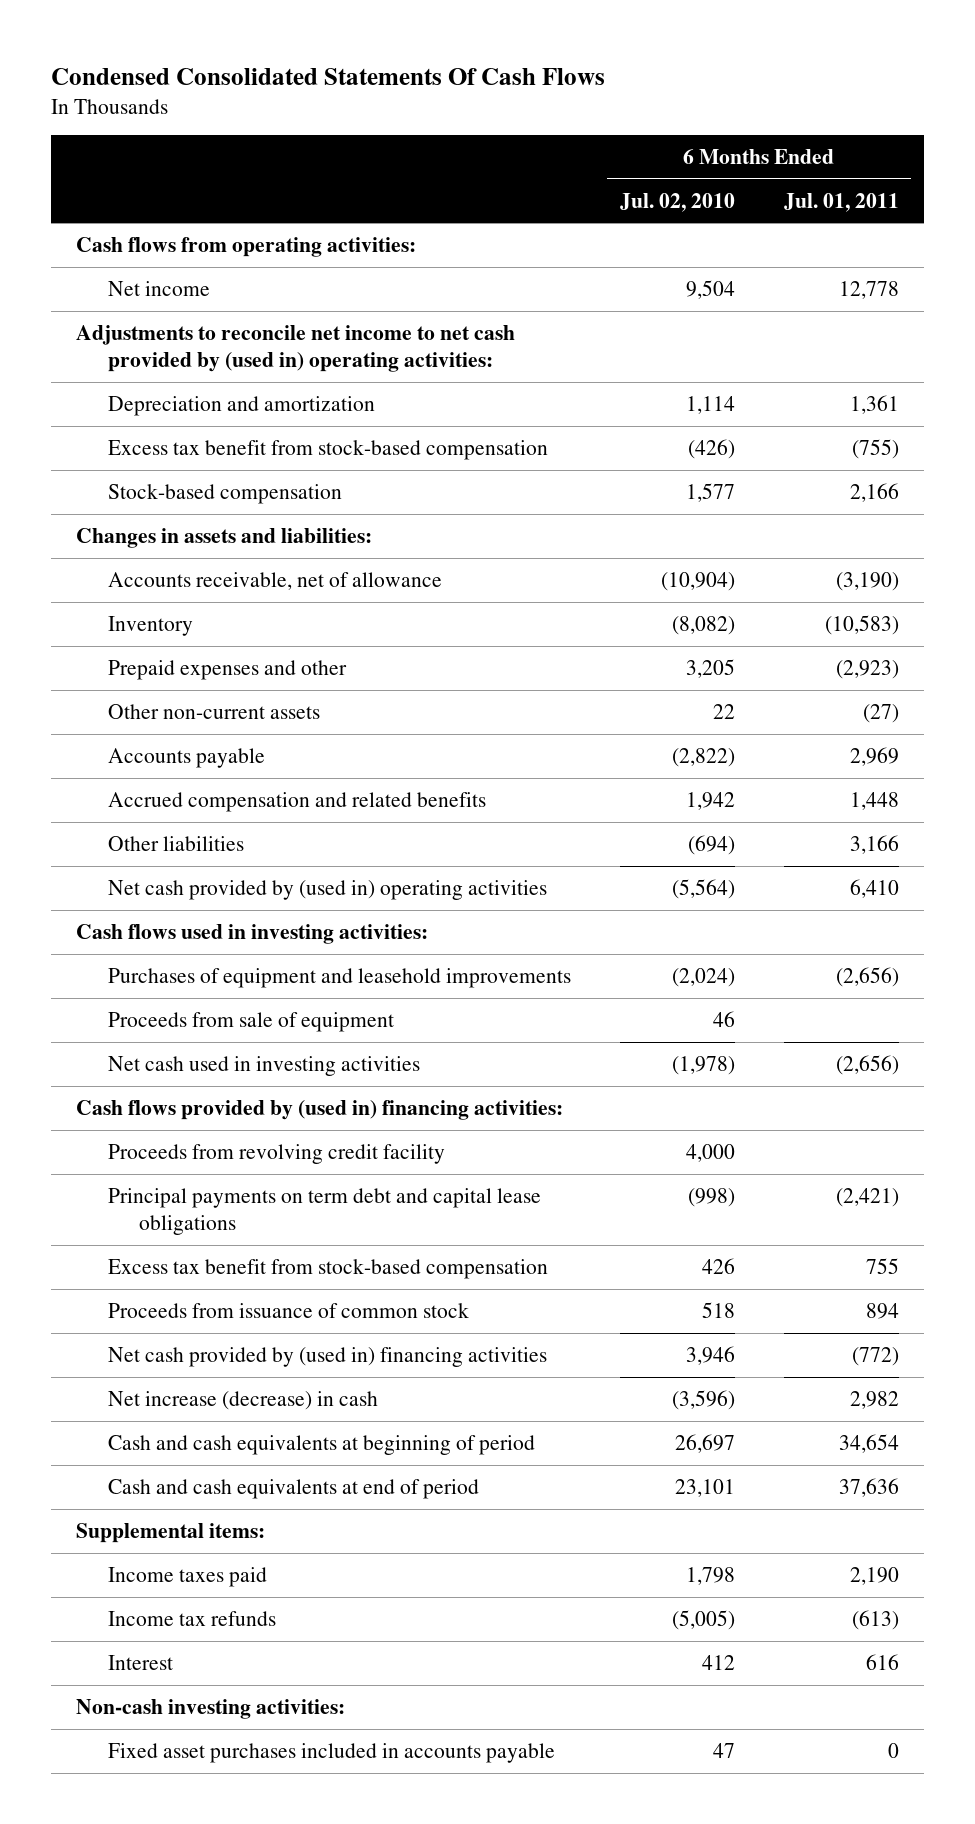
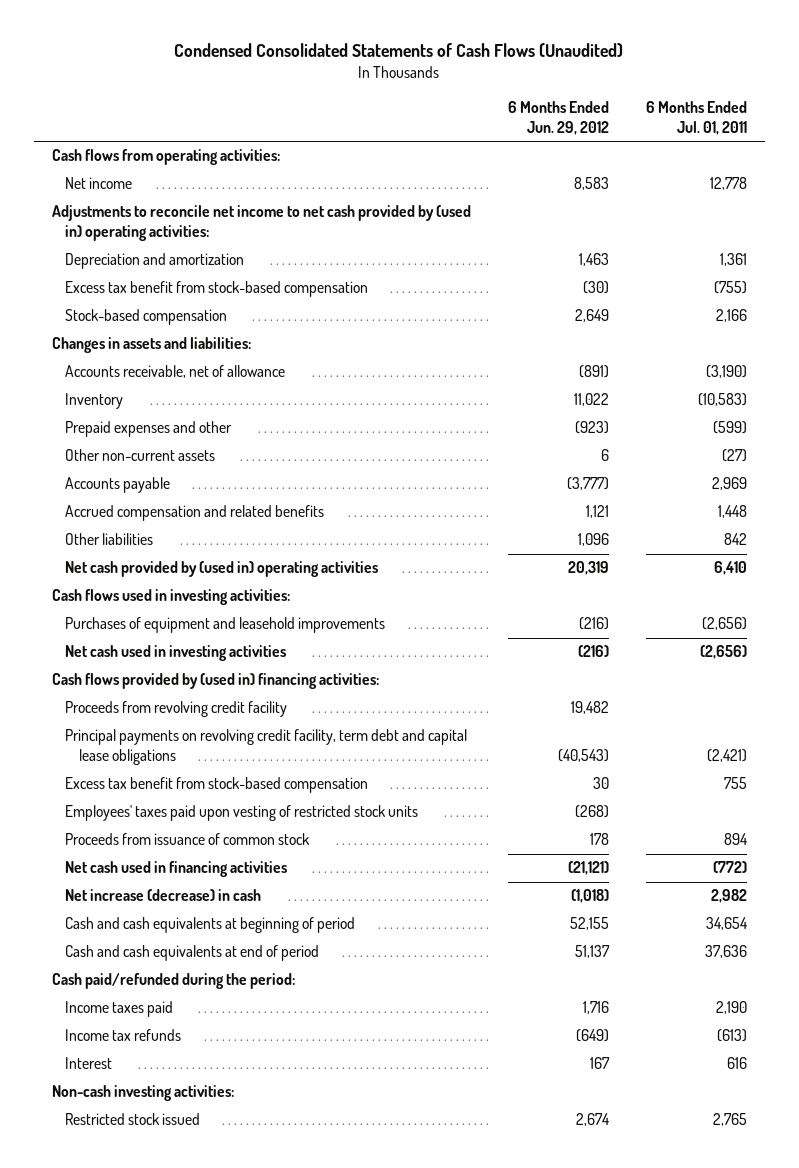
- Condensed Consolidated Statements Of Cash Flows
+ Condensed Consolidated Statements of Cash Flows (Unaudited)
- | 6 Months Ended Jul. 02, 2010 | 6 Months Ended Jul. 01, 2011
+ | 6 Months Ended Jun. 29, 2012 | 6 Months Ended Jul. 01, 2011
- Prepaid expenses and other | 3,205 | (2,923)
+ Prepaid expenses and other | (923) | (599)
- Other liabilities | (694) | 3,166
+ Other liabilities | 1,096 | 842
- Proceeds from sale of equipment | 46 |
- Principal payments on term debt and capital lease obligations | (998) | (2,421)
+ Principal payments on revolving credit facility, term debt and capital lease obligations | (40,543) | (2,421)
+ Employees' taxes paid upon vesting of restricted stock units | (268) |
- Net cash provided by (used in) financing activities | 3,946 | (772)
+ Net cash used in financing activities | (21,121) | (772)
- Supplemental items:
+ Cash paid/refunded during the period:
- Fixed asset purchases included in accounts payable | 47 | 0
+ Restricted stock issued | 2,674 | 2,765

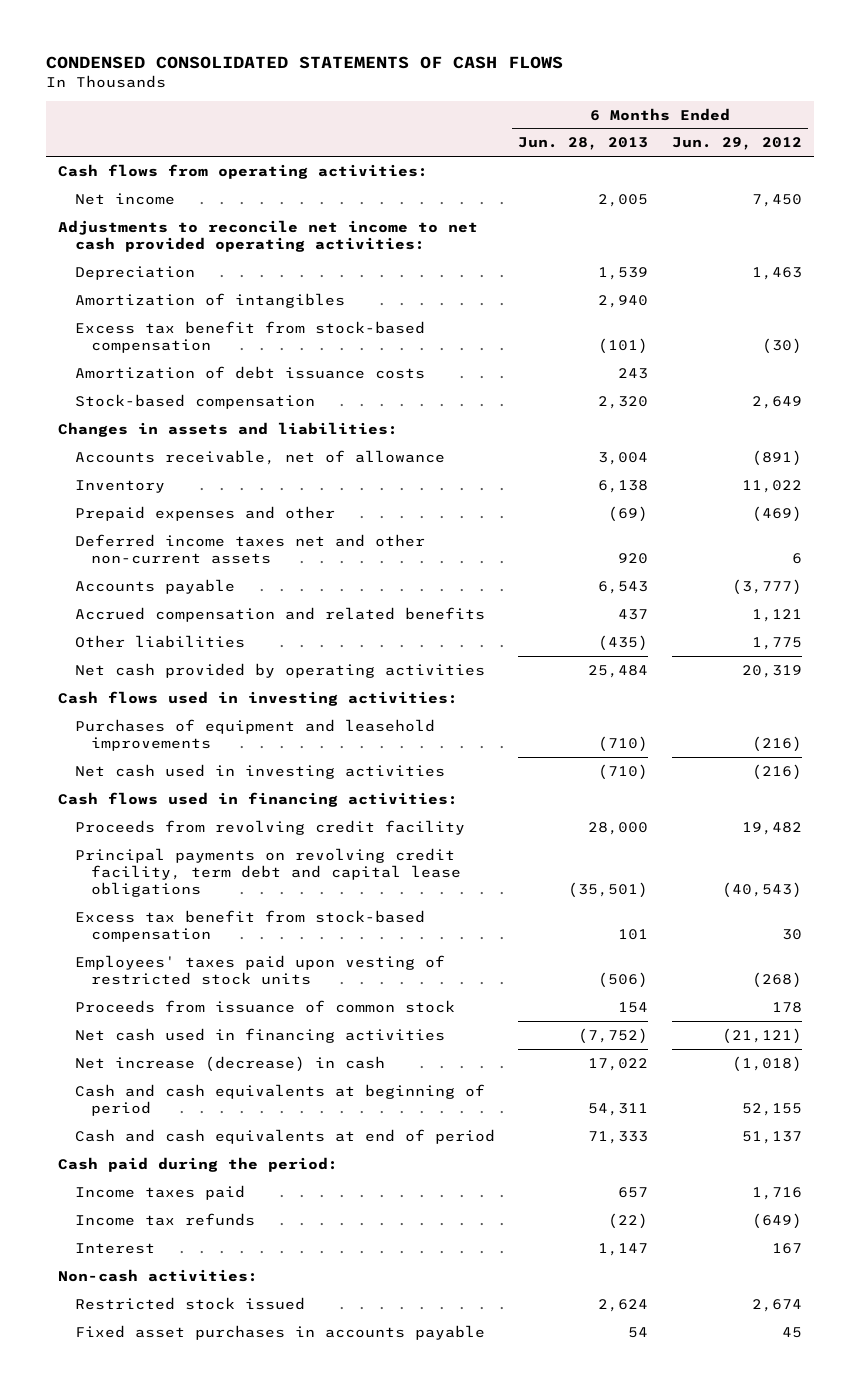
- Condensed Consolidated Statements of Cash Flows (Unaudited)
+ CONDENSED CONSOLIDATED STATEMENTS OF CASH FLOWS
- | 6 Months Ended Jun. 29, 2012 | 6 Months Ended Jul. 01, 2011
+ | 6 Months Ended Jun. 28, 2013 | 6 Months Ended Jun. 29, 2012
- Net income | 8,583 | 12,778
- Adjustments to reconcile net income to net cash provided by (used in) operating activities:
- Depreciation and amortization | 1,463 | 1,361
+ Net income | 2,005 | 7,450
+ Adjustments to reconcile net income to net cash provided operating activities:
+ Depreciation | 1,539 | 1,463
+ Amortization of intangibles | 2,940 |
+ Amortization of debt issuance costs | 243 |
- Prepaid expenses and other | (923) | (599)
- Other non-current assets | 6 | (27)
+ Prepaid expenses and other | (69) | (469)
+ Deferred income taxes net and other non-current assets | 920 | 6
- Other liabilities | 1,096 | 842
- Net cash provided by (used in) operating activities | 20,319 | 6,410
+ Other liabilities | (435) | 1,775
+ Net cash provided by operating activities | 25,484 | 20,319
- Cash flows provided by (used in) financing activities:
+ Cash flows used in financing activities:
- Cash paid/refunded during the period:
+ Cash paid during the period:
- Non-cash investing activities:
+ Non-cash activities:
+ Fixed asset purchases in accounts payable | 54 | 45

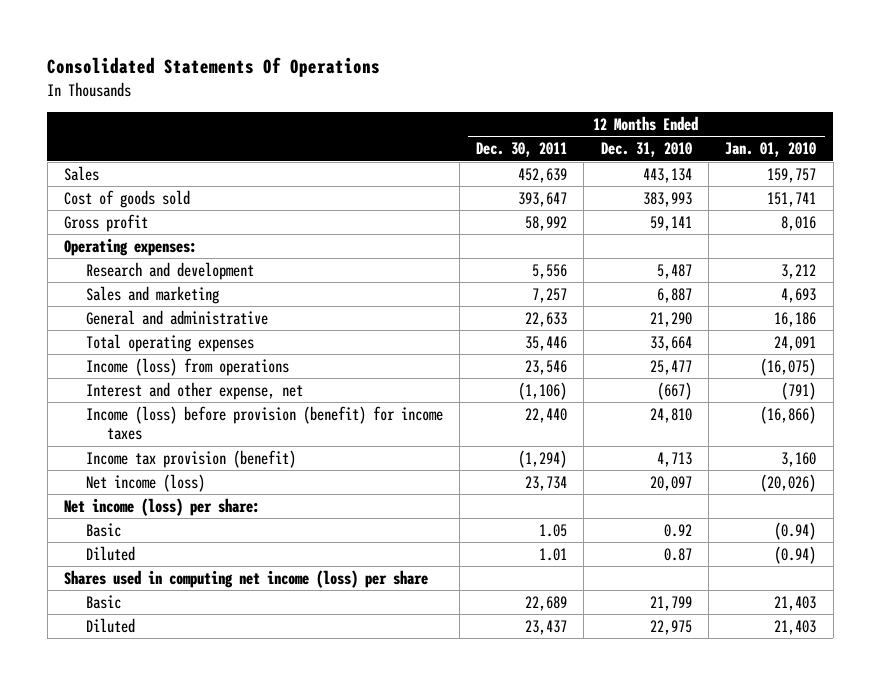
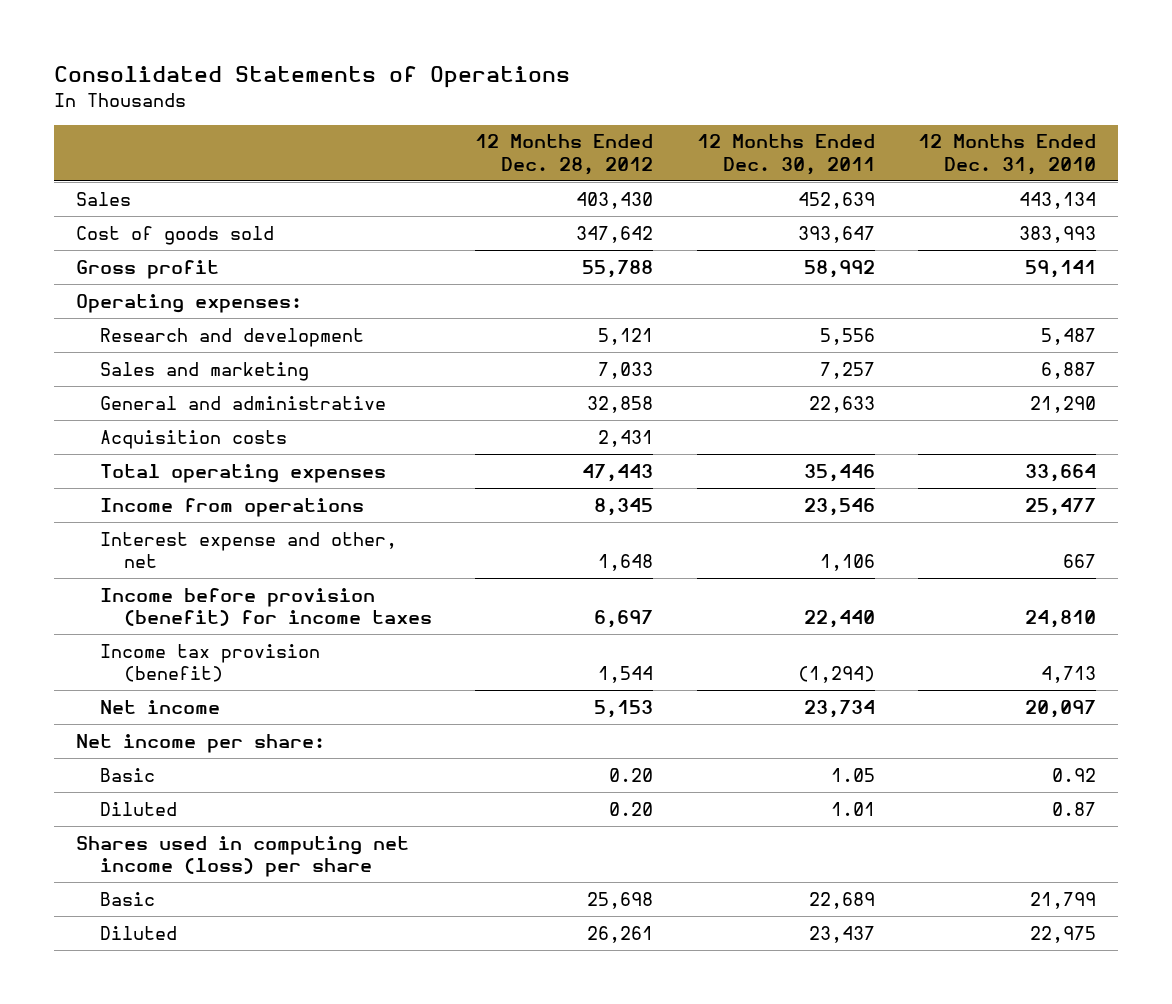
- Consolidated Statements Of Operations
+ Consolidated Statements of Operations
- | 12 Months Ended Dec. 30, 2011 | 12 Months Ended Dec. 31, 2010 | 12 Months Ended Jan. 01, 2010
+ | 12 Months Ended Dec. 28, 2012 | 12 Months Ended Dec. 30, 2011 | 12 Months Ended Dec. 31, 2010
+ Acquisition costs | 2,431 | |
- Income (loss) from operations | 23,546 | 25,477 | (16,075)
- Interest and other expense, net | (1,106) | (667) | (791)
- Income (loss) before provision (benefit) for income taxes | 22,440 | 24,810 | (16,866)
+ Income from operations | 8,345 | 23,546 | 25,477
+ Interest expense and other, net | 1,648 | 1,106 | 667
+ Income before provision (benefit) for income taxes | 6,697 | 22,440 | 24,810
- Net income (loss) | 23,734 | 20,097 | (20,026)
- Net income (loss) per share:
+ Net income | 5,153 | 23,734 | 20,097
+ Net income per share:

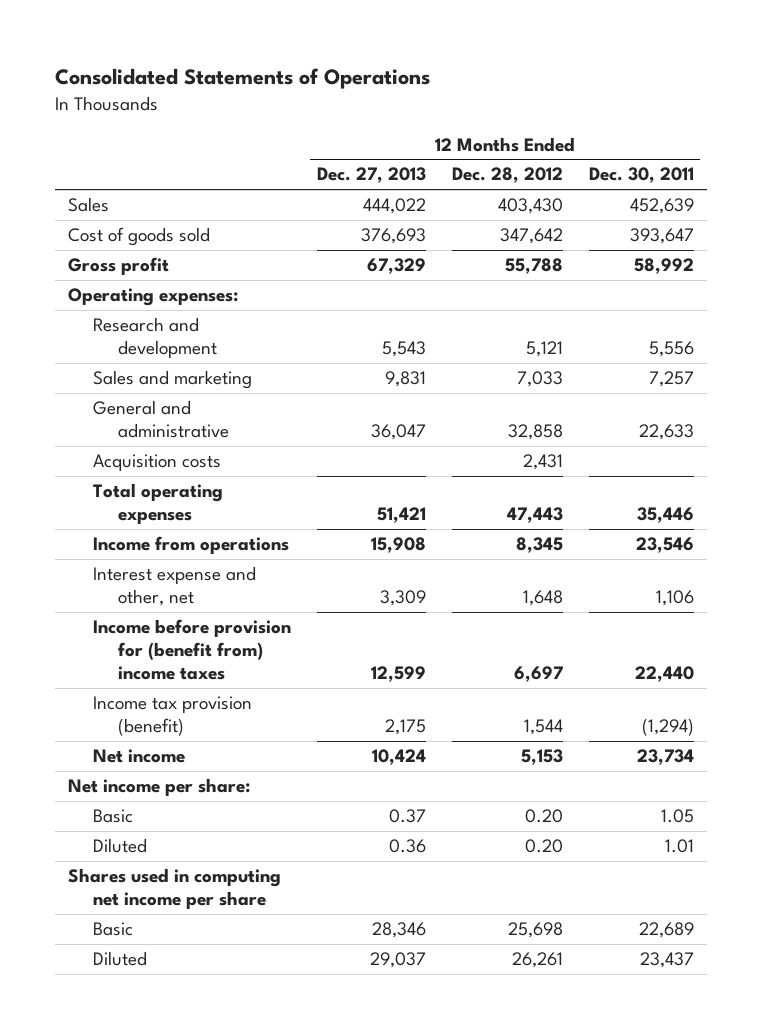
- | 12 Months Ended Dec. 28, 2012 | 12 Months Ended Dec. 30, 2011 | 12 Months Ended Dec. 31, 2010
+ | 12 Months Ended Dec. 27, 2013 | 12 Months Ended Dec. 28, 2012 | 12 Months Ended Dec. 30, 2011
- Income before provision (benefit) for income taxes | 6,697 | 22,440 | 24,810
+ Income before provision for (benefit from) income taxes | 12,599 | 6,697 | 22,440
- Shares used in computing net income (loss) per share
+ Shares used in computing net income per share

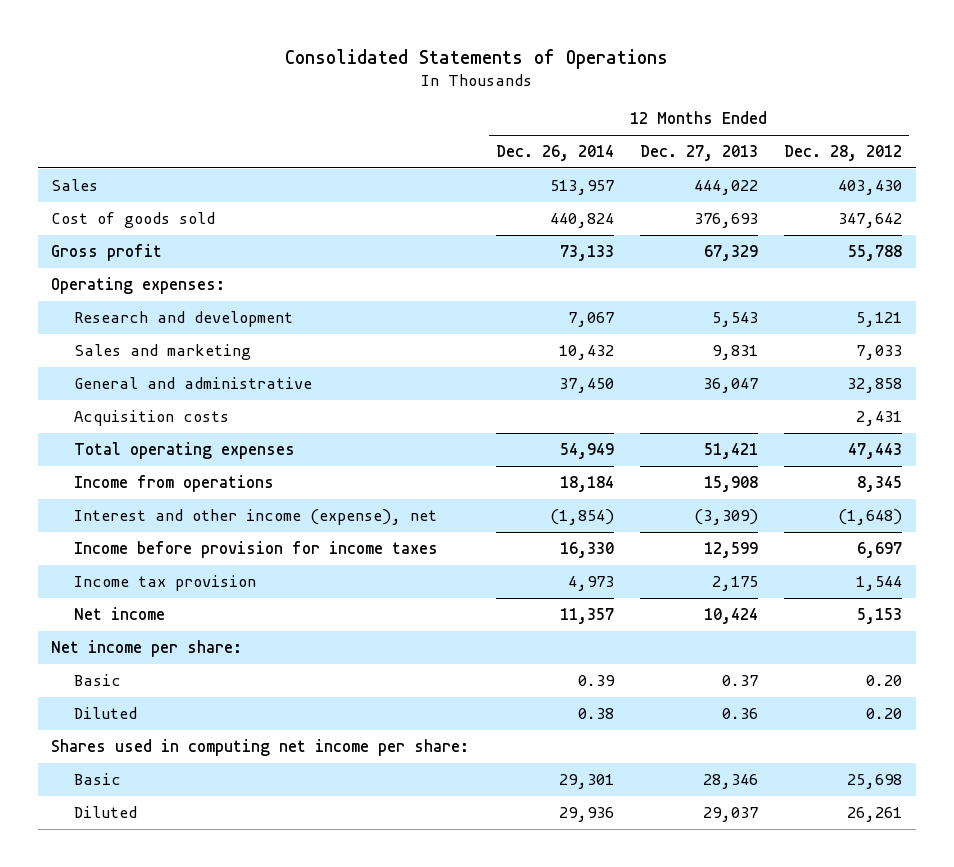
- | 12 Months Ended Dec. 27, 2013 | 12 Months Ended Dec. 28, 2012 | 12 Months Ended Dec. 30, 2011
+ | 12 Months Ended Dec. 26, 2014 | 12 Months Ended Dec. 27, 2013 | 12 Months Ended Dec. 28, 2012
- Interest expense and other, net | 3,309 | 1,648 | 1,106
- Income before provision for (benefit from) income taxes | 12,599 | 6,697 | 22,440
- Income tax provision (benefit) | 2,175 | 1,544 | (1,294)
+ Interest and other income (expense), net | (1,854) | (3,309) | (1,648)
+ Income before provision for income taxes | 16,330 | 12,599 | 6,697
+ Income tax provision | 4,973 | 2,175 | 1,544
- Shares used in computing net income per share
+ Shares used in computing net income per share:

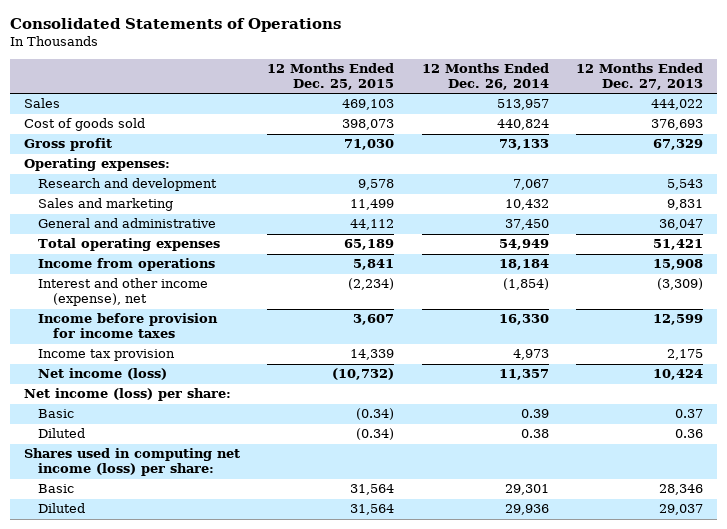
- | 12 Months Ended Dec. 26, 2014 | 12 Months Ended Dec. 27, 2013 | 12 Months Ended Dec. 28, 2012
+ | 12 Months Ended Dec. 25, 2015 | 12 Months Ended Dec. 26, 2014 | 12 Months Ended Dec. 27, 2013
- Acquisition costs | | | 2,431
- Net income | 11,357 | 10,424 | 5,153
- Net income per share:
+ Net income (loss) | (10,732) | 11,357 | 10,424
+ Net income (loss) per share:
- Shares used in computing net income per share:
+ Shares used in computing net income (loss) per share:

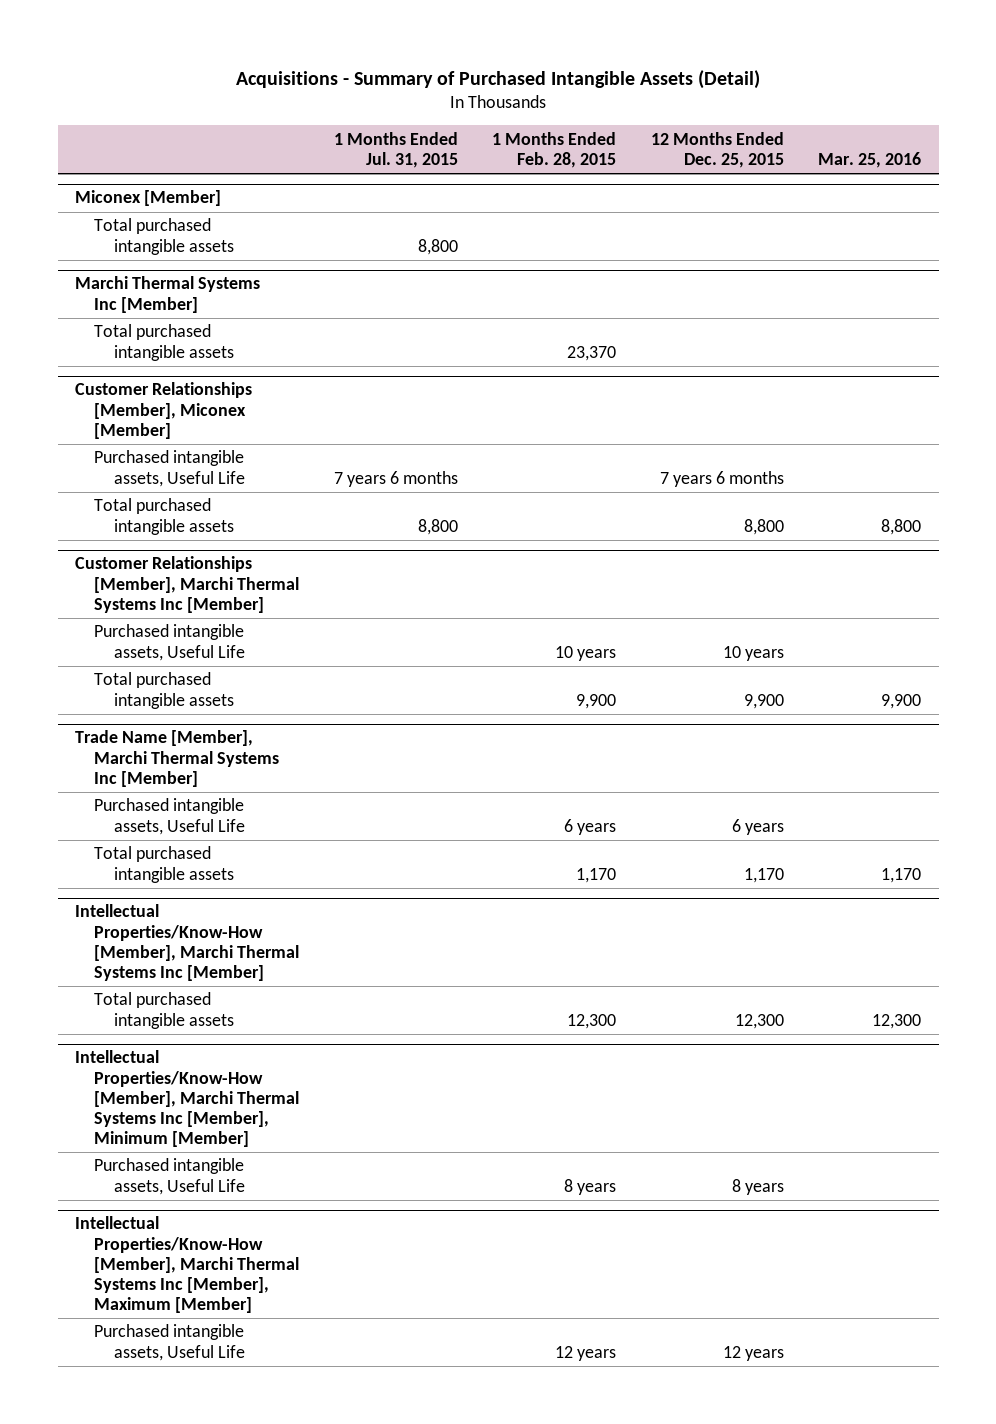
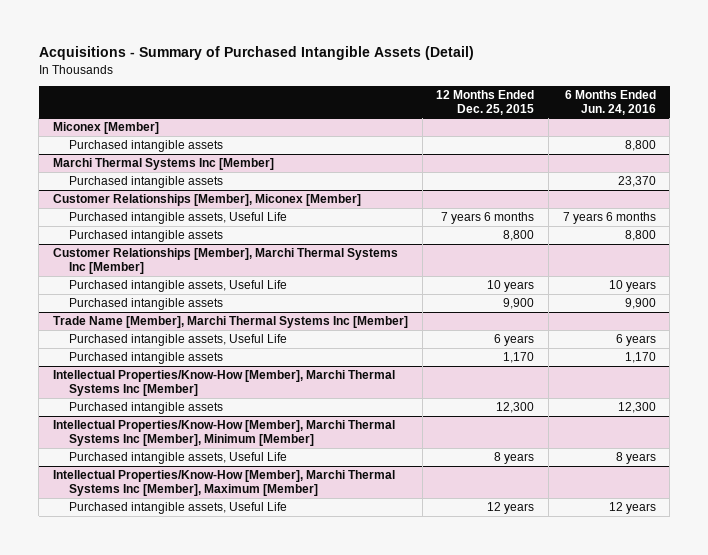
- | 1 Months Ended Jul. 31, 2015 | 1 Months Ended Feb. 28, 2015 | 12 Months Ended Dec. 25, 2015 | Mar. 25, 2016
+ | 12 Months Ended Dec. 25, 2015 | 6 Months Ended Jun. 24, 2016
@ Miconex [Member]
- Total purchased intangible assets | 8,800 | | |
+ Purchased intangible assets | | 8,800
@ Marchi Thermal Systems Inc [Member]
- Total purchased intangible assets | | 23,370 | |
+ Purchased intangible assets | | 23,370
@ Customer Relationships [Member], Miconex [Member]
- Total purchased intangible assets | 8,800 | | 8,800 | 8,800
+ Purchased intangible assets | 8,800 | 8,800
@ Customer Relationships [Member], Marchi Thermal Systems Inc [Member]
- Total purchased intangible assets | | 9,900 | 9,900 | 9,900
+ Purchased intangible assets | 9,900 | 9,900
@ Trade Name [Member], Marchi Thermal Systems Inc [Member]
- Total purchased intangible assets | | 1,170 | 1,170 | 1,170
+ Purchased intangible assets | 1,170 | 1,170
@ Intellectual Properties/Know-How [Member], Marchi Thermal Systems Inc [Member]
- Total purchased intangible assets | | 12,300 | 12,300 | 12,300
+ Purchased intangible assets | 12,300 | 12,300

